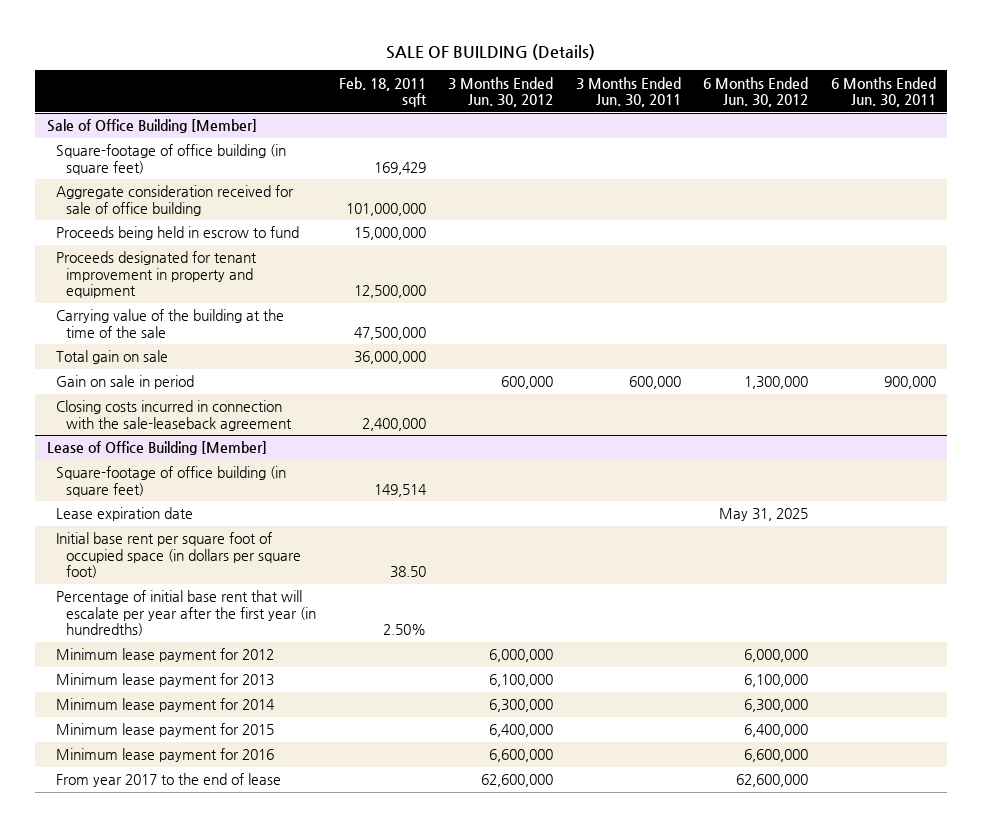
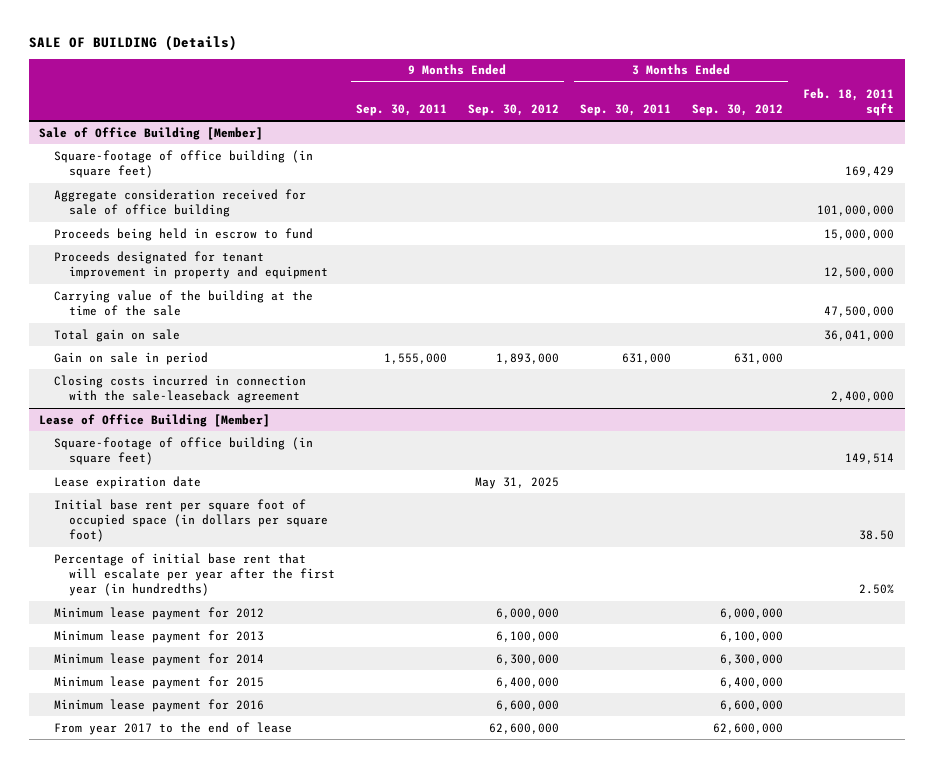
- | Feb. 18, 2011 sqft | 3 Months Ended Jun. 30, 2012 | 3 Months Ended Jun. 30, 2011 | 6 Months Ended Jun. 30, 2012 | 6 Months Ended Jun. 30, 2011
+ | 9 Months Ended Sep. 30, 2011 | 9 Months Ended Sep. 30, 2012 | 3 Months Ended Sep. 30, 2011 | 3 Months Ended Sep. 30, 2012 | Feb. 18, 2011 sqft
@ Sale of Office Building [Member]
- Total gain on sale | 36,000,000 | | | |
+ Total gain on sale | | | | | 36,041,000

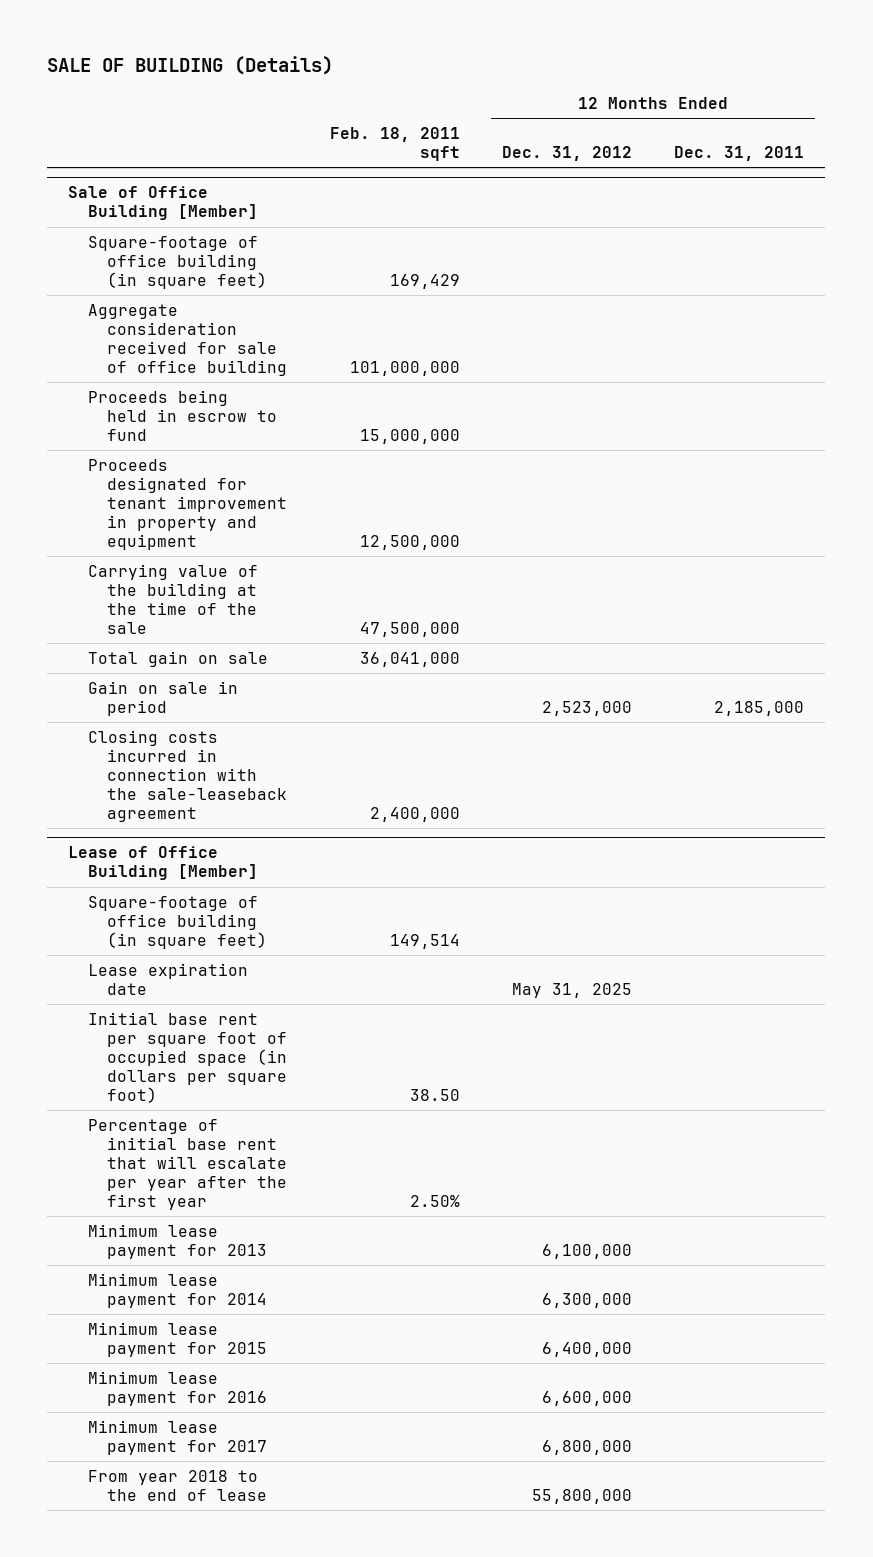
- | 9 Months Ended Sep. 30, 2011 | 9 Months Ended Sep. 30, 2012 | 3 Months Ended Sep. 30, 2011 | 3 Months Ended Sep. 30, 2012 | Feb. 18, 2011 sqft
+ | Feb. 18, 2011 sqft | 12 Months Ended Dec. 31, 2012 | 12 Months Ended Dec. 31, 2011
@ Lease of Office Building [Member]
- Percentage of initial base rent that will escalate per year after the first year (in hundredths) | | | | | 2.50%
- Minimum lease payment for 2012 | | 6,000,000 | | 6,000,000 |
+ Percentage of initial base rent that will escalate per year after the first year | 2.50% | |
- From year 2017 to the end of lease | | 62,600,000 | | 62,600,000 |
+ Minimum lease payment for 2017 | | 6,800,000 |
+ From year 2018 to the end of lease | | 55,800,000 |

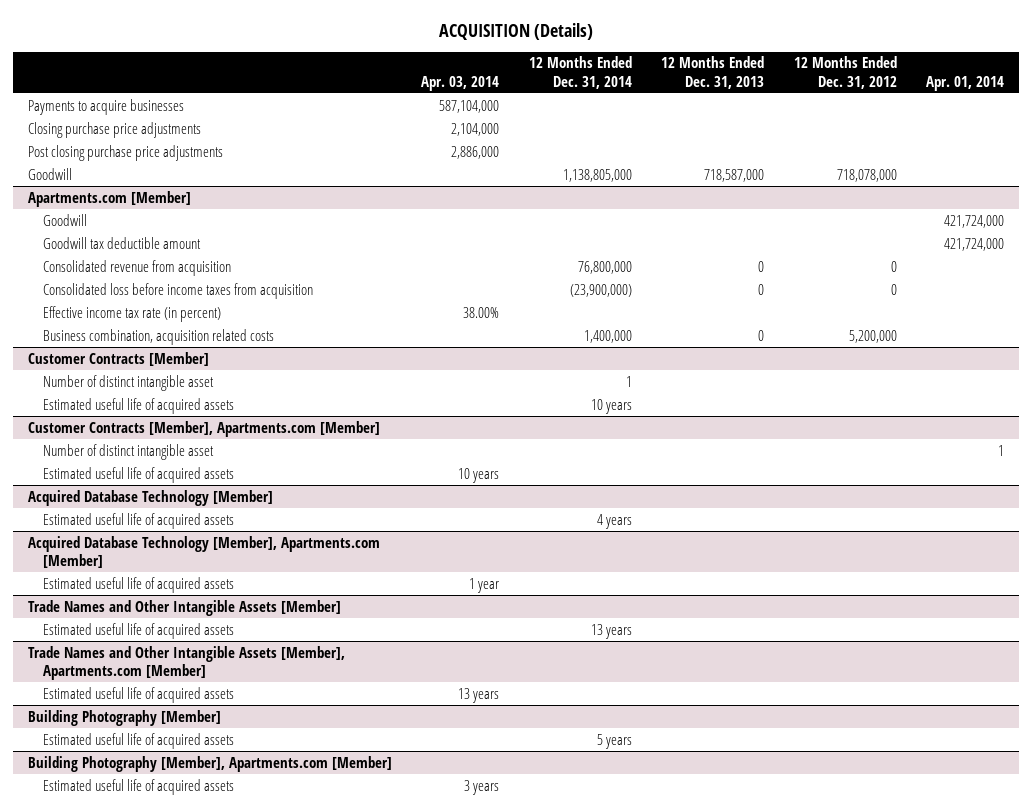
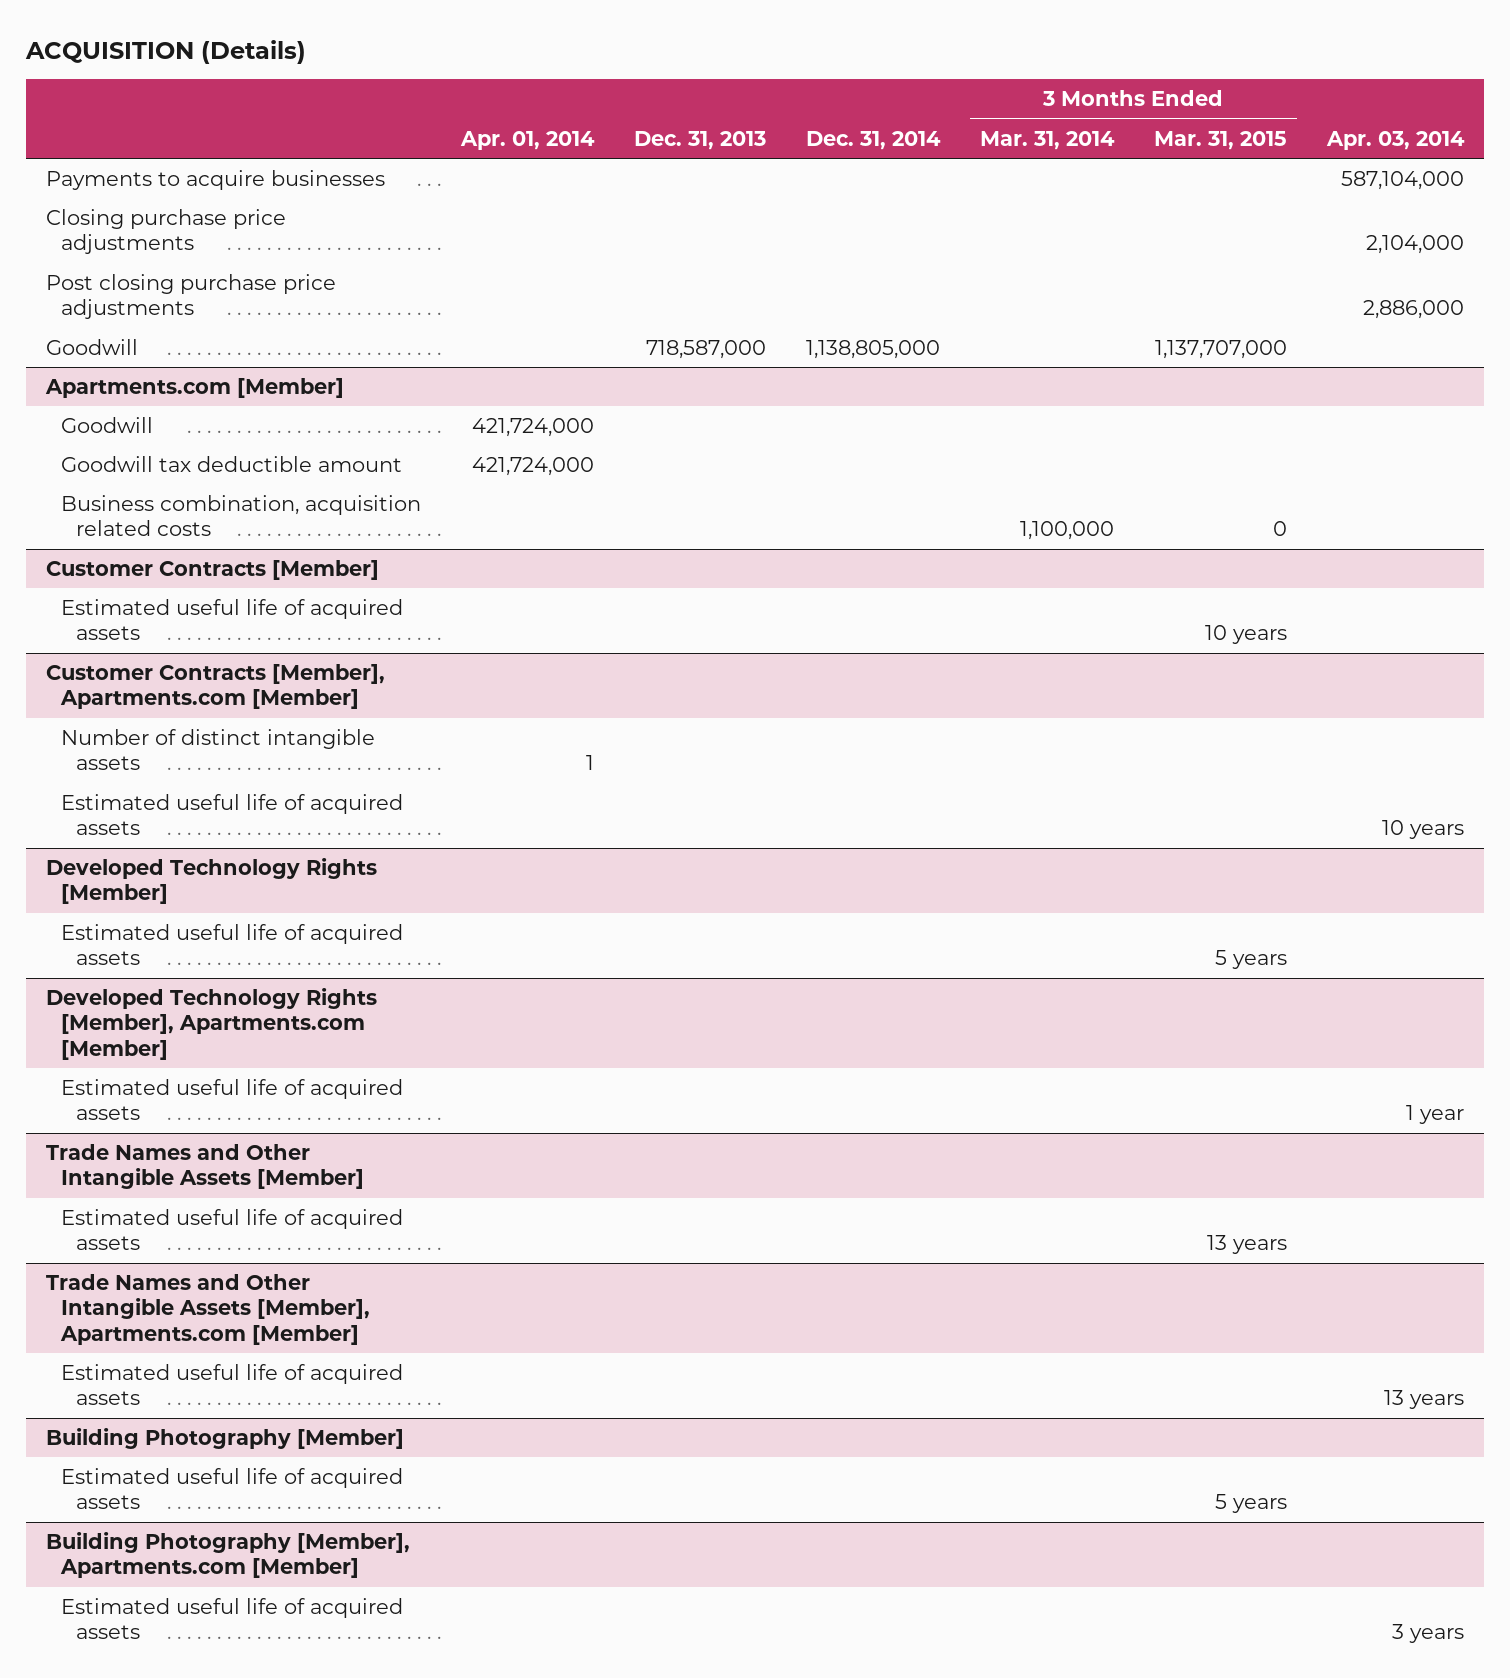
- | Apr. 03, 2014 | 12 Months Ended Dec. 31, 2014 | 12 Months Ended Dec. 31, 2013 | 12 Months Ended Dec. 31, 2012 | Apr. 01, 2014
+ | Apr. 01, 2014 | Dec. 31, 2013 | Dec. 31, 2014 | 3 Months Ended Mar. 31, 2014 | 3 Months Ended Mar. 31, 2015 | Apr. 03, 2014
@ Apartments.com [Member]
- Consolidated revenue from acquisition | | 76,800,000 | 0 | 0 |
- Consolidated loss before income taxes from acquisition | | (23,900,000) | 0 | 0 |
- Effective income tax rate (in percent) | 38.00% | | | |
@ Customer Contracts [Member]
- Number of distinct intangible asset | | 1 | | |
@ Customer Contracts [Member], Apartments.com [Member]
- Number of distinct intangible asset | | | | | 1
+ Number of distinct intangible assets | 1 | | | | |
- Acquired Database Technology [Member]
+ Developed Technology Rights [Member]
- Acquired Database Technology [Member], Apartments.com [Member]
+ Developed Technology Rights [Member], Apartments.com [Member]

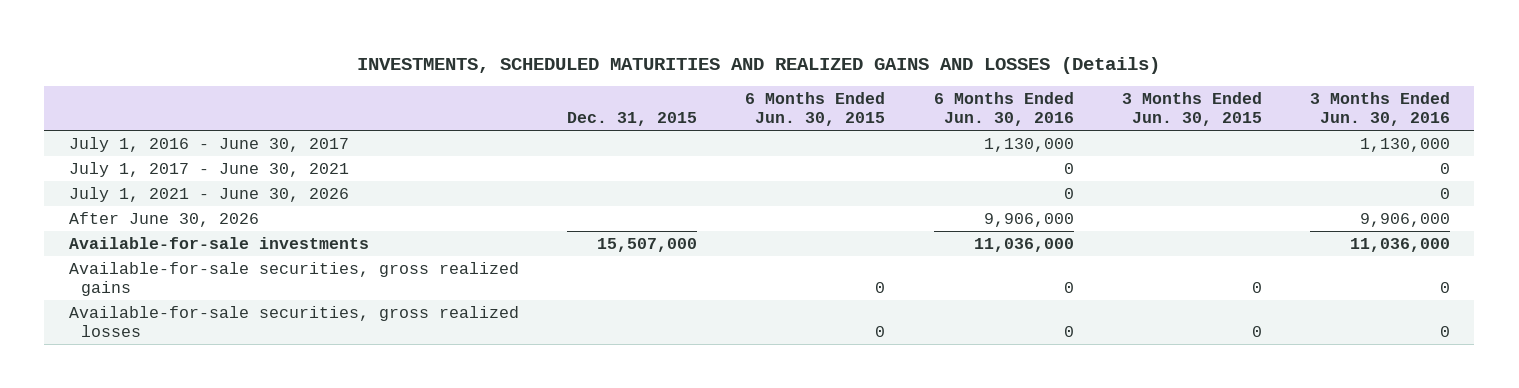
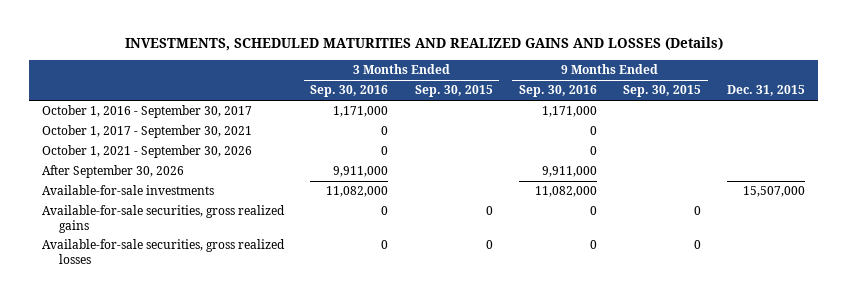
- | Dec. 31, 2015 | 6 Months Ended Jun. 30, 2015 | 6 Months Ended Jun. 30, 2016 | 3 Months Ended Jun. 30, 2015 | 3 Months Ended Jun. 30, 2016
+ | 3 Months Ended Sep. 30, 2016 | 3 Months Ended Sep. 30, 2015 | 9 Months Ended Sep. 30, 2016 | 9 Months Ended Sep. 30, 2015 | Dec. 31, 2015
- July 1, 2016 - June 30, 2017 | | | 1,130,000 | | 1,130,000
- July 1, 2017 - June 30, 2021 | | | 0 | | 0
- July 1, 2021 - June 30, 2026 | | | 0 | | 0
- After June 30, 2026 | | | 9,906,000 | | 9,906,000
+ October 1, 2016 - September 30, 2017 | 1,171,000 | | 1,171,000 | |
+ October 1, 2017 - September 30, 2021 | 0 | | 0 | |
+ October 1, 2021 - September 30, 2026 | 0 | | 0 | |
+ After September 30, 2026 | 9,911,000 | | 9,911,000 | |

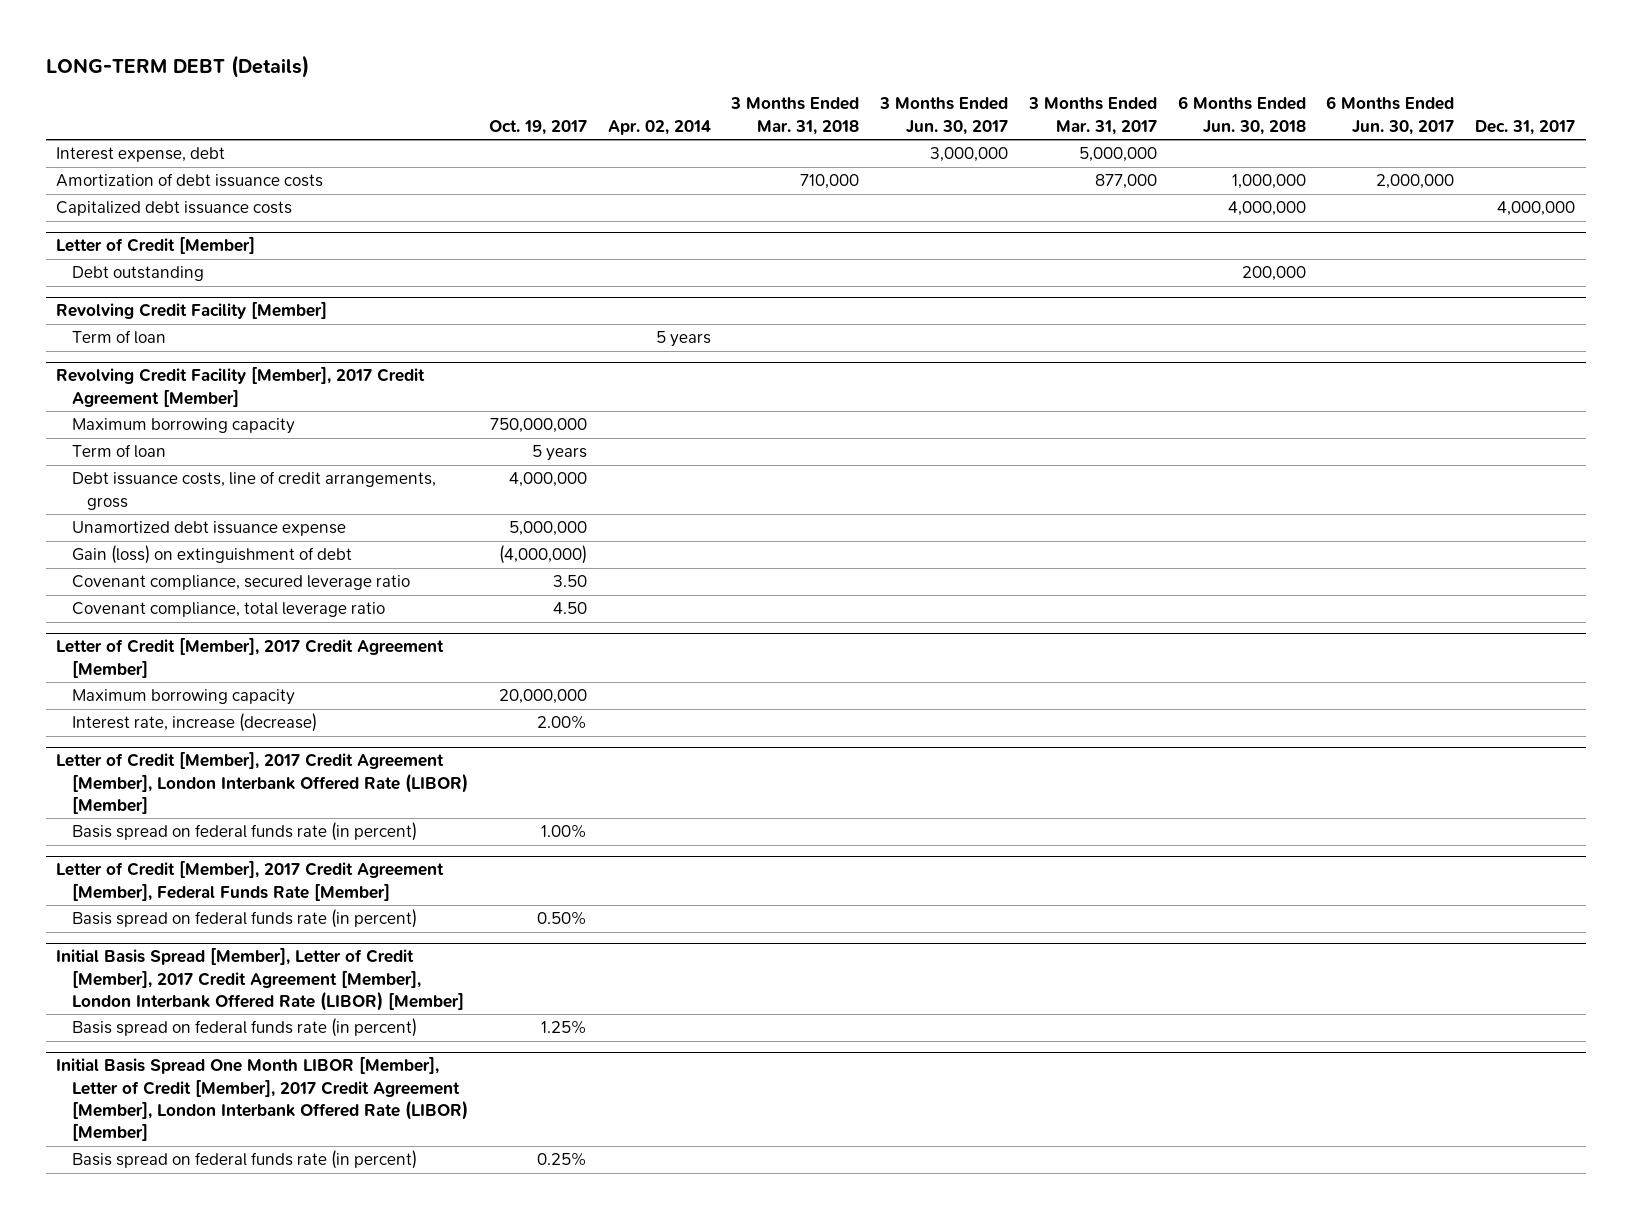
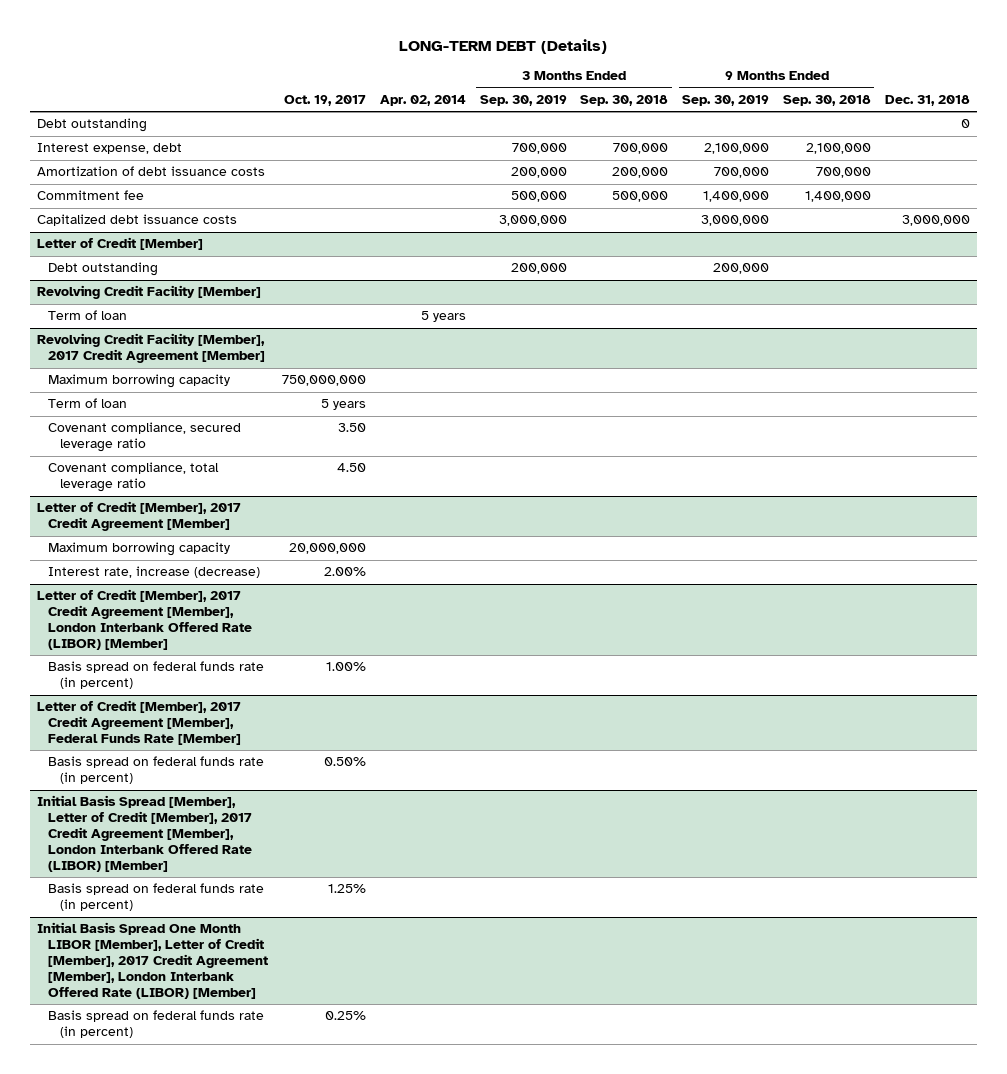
- | Oct. 19, 2017 | Apr. 02, 2014 | 3 Months Ended Mar. 31, 2018 | 3 Months Ended Jun. 30, 2017 | 3 Months Ended Mar. 31, 2017 | 6 Months Ended Jun. 30, 2018 | 6 Months Ended Jun. 30, 2017 | Dec. 31, 2017
+ | Oct. 19, 2017 | Apr. 02, 2014 | 3 Months Ended Sep. 30, 2019 | 3 Months Ended Sep. 30, 2018 | 9 Months Ended Sep. 30, 2019 | 9 Months Ended Sep. 30, 2018 | Dec. 31, 2018
+ Debt outstanding | | | | | | | 0
+ Commitment fee | | | 500,000 | 500,000 | 1,400,000 | 1,400,000 |
@ Revolving Credit Facility [Member], 2017 Credit Agreement [Member]
- Debt issuance costs, line of credit arrangements, gross | 4,000,000 | | | | | | |
- Unamortized debt issuance expense | 5,000,000 | | | | | | |
- Gain (loss) on extinguishment of debt | (4,000,000) | | | | | | |

